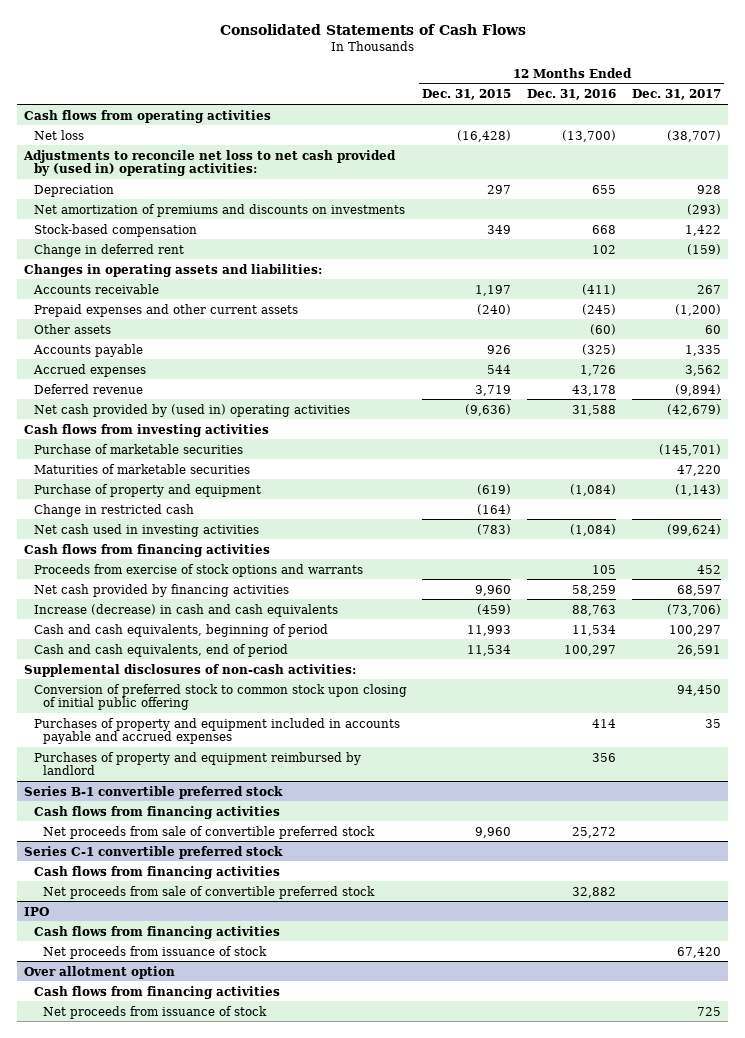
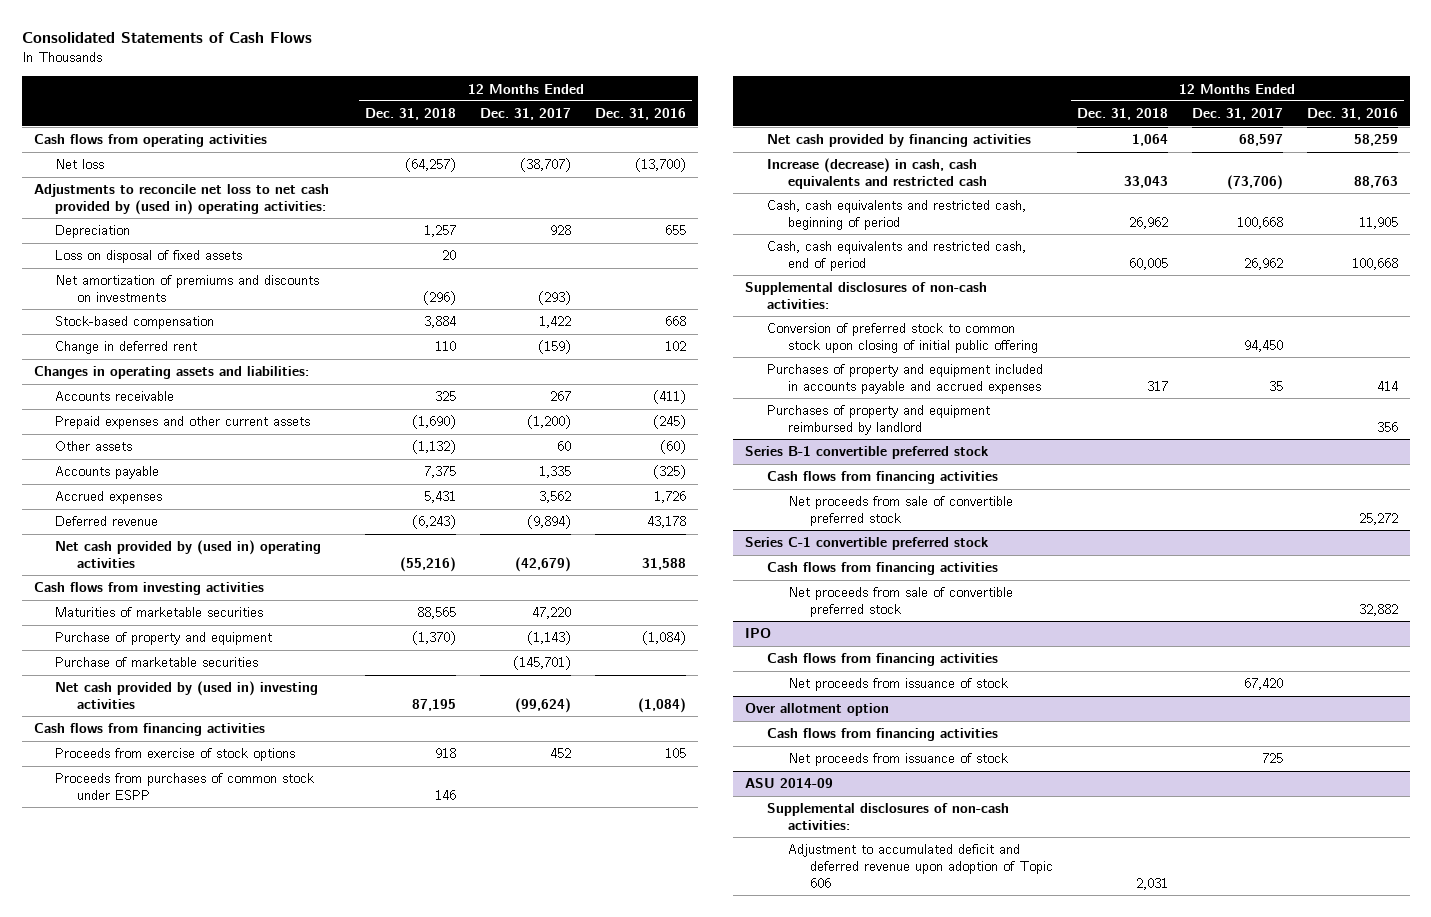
- | 12 Months Ended Dec. 31, 2015 | 12 Months Ended Dec. 31, 2016 | 12 Months Ended Dec. 31, 2017
+ | 12 Months Ended Dec. 31, 2018 | 12 Months Ended Dec. 31, 2017 | 12 Months Ended Dec. 31, 2016
+ Loss on disposal of fixed assets | 20 | |
- Change in restricted cash | (164) | |
- Net cash used in investing activities | (783) | (1,084) | (99,624)
moved down: Purchase of marketable securities | | (145,701) |
+ Net cash provided by (used in) investing activities | 87,195 | (99,624) | (1,084)
- Proceeds from exercise of stock options and warrants | | 105 | 452
+ Proceeds from exercise of stock options | 918 | 452 | 105
+ Proceeds from purchases of common stock under ESPP | 146 | |
- Increase (decrease) in cash and cash equivalents | (459) | 88,763 | (73,706)
- Cash and cash equivalents, beginning of period | 11,993 | 11,534 | 100,297
- Cash and cash equivalents, end of period | 11,534 | 100,297 | 26,591
+ Increase (decrease) in cash, cash equivalents and restricted cash | 33,043 | (73,706) | 88,763
+ Cash, cash equivalents and restricted cash, beginning of period | 26,962 | 100,668 | 11,905
+ Cash, cash equivalents and restricted cash, end of period | 60,005 | 26,962 | 100,668
+ ASU 2014-09
+ Supplemental disclosures of non-cash activities:
+ Adjustment to accumulated deficit and deferred revenue upon adoption of Topic 606 | 2,031 | |

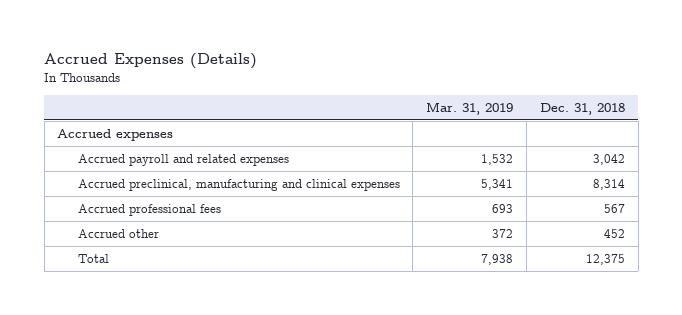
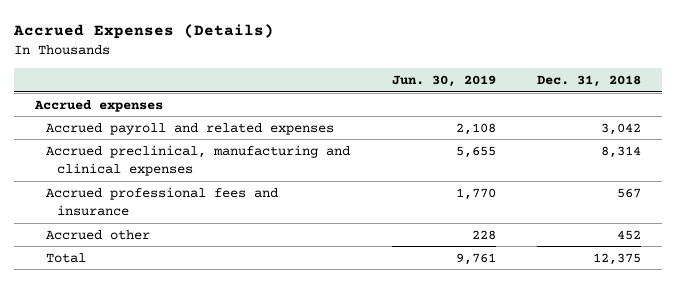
- | Mar. 31, 2019 | Dec. 31, 2018
+ | Jun. 30, 2019 | Dec. 31, 2018
- Accrued professional fees | 693 | 567
+ Accrued professional fees and insurance | 1,770 | 567

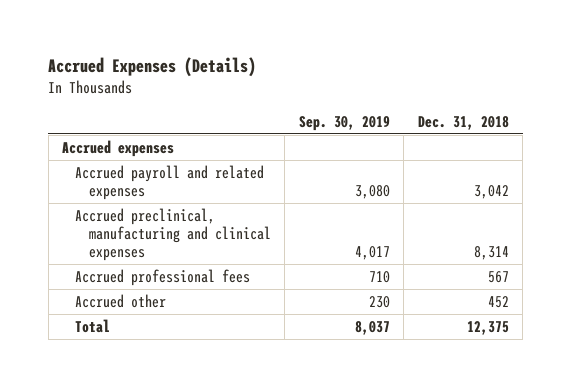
- | Jun. 30, 2019 | Dec. 31, 2018
+ | Sep. 30, 2019 | Dec. 31, 2018
- Accrued professional fees and insurance | 1,770 | 567
+ Accrued professional fees | 710 | 567

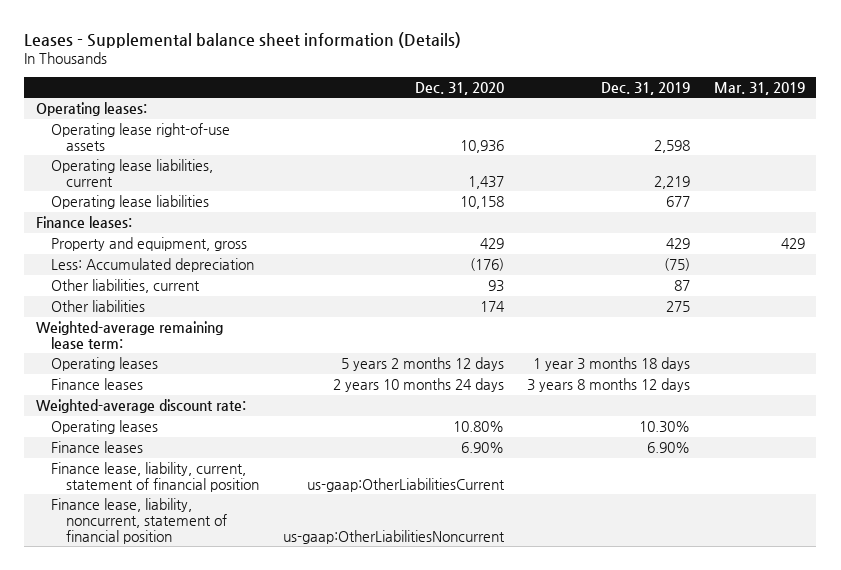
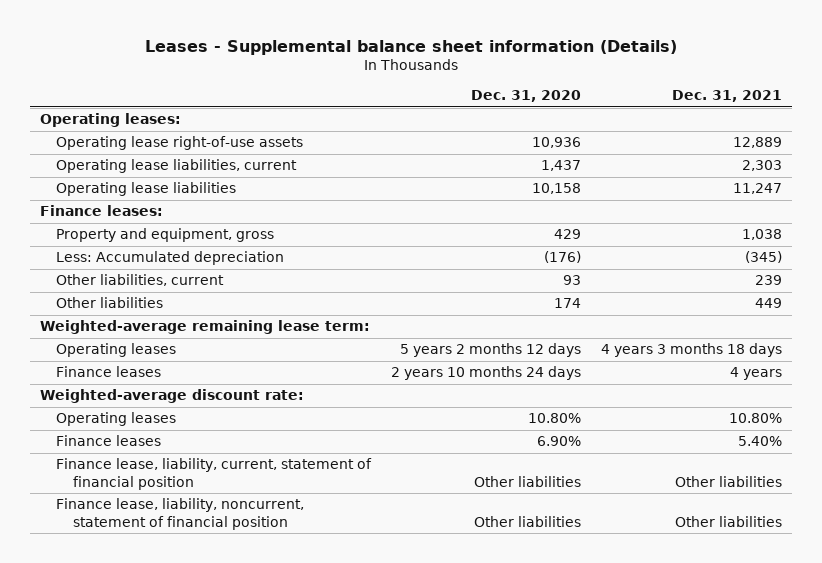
- | Dec. 31, 2020 | Dec. 31, 2019 | Mar. 31, 2019
+ | Dec. 31, 2020 | Dec. 31, 2021
- Finance lease, liability, current, statement of financial position | us-gaap:OtherLiabilitiesCurrent | |
- Finance lease, liability, noncurrent, statement of financial position | us-gaap:OtherLiabilitiesNoncurrent | |
+ Finance lease, liability, current, statement of financial position | Other liabilities | Other liabilities
+ Finance lease, liability, noncurrent, statement of financial position | Other liabilities | Other liabilities

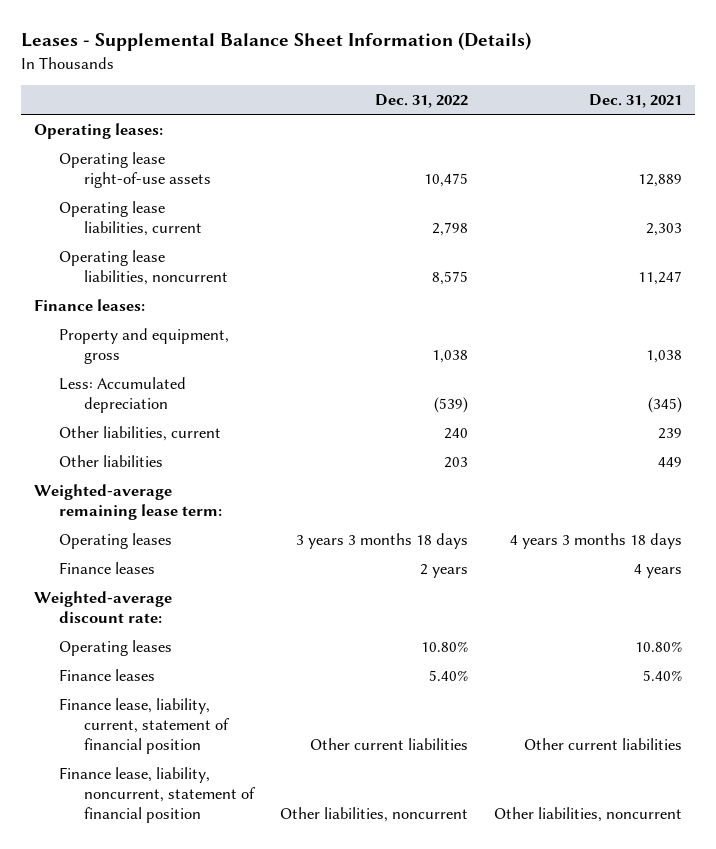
- Leases - Supplemental balance sheet information (Details)
+ Leases - Supplemental Balance Sheet Information (Details)
- | Dec. 31, 2020 | Dec. 31, 2021
+ | Dec. 31, 2022 | Dec. 31, 2021
- Operating lease liabilities | 10,158 | 11,247
+ Operating lease liabilities, noncurrent | 8,575 | 11,247
- Finance lease, liability, current, statement of financial position | Other liabilities | Other liabilities
- Finance lease, liability, noncurrent, statement of financial position | Other liabilities | Other liabilities
+ Finance lease, liability, current, statement of financial position | Other current liabilities | Other current liabilities
+ Finance lease, liability, noncurrent, statement of financial position | Other liabilities, noncurrent | Other liabilities, noncurrent

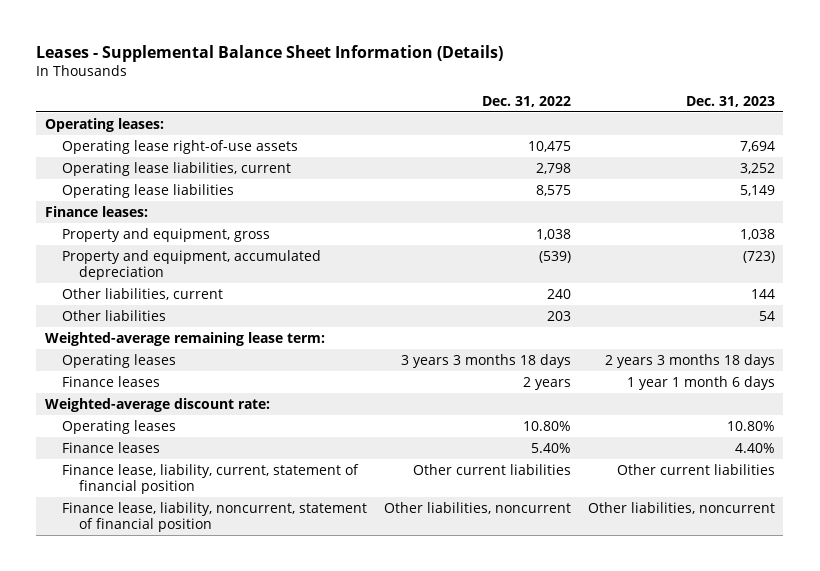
- | Dec. 31, 2022 | Dec. 31, 2021
+ | Dec. 31, 2022 | Dec. 31, 2023
- Operating lease liabilities, noncurrent | 8,575 | 11,247
+ Operating lease liabilities | 8,575 | 5,149
- Less: Accumulated depreciation | (539) | (345)
+ Property and equipment, accumulated depreciation | (539) | (723)

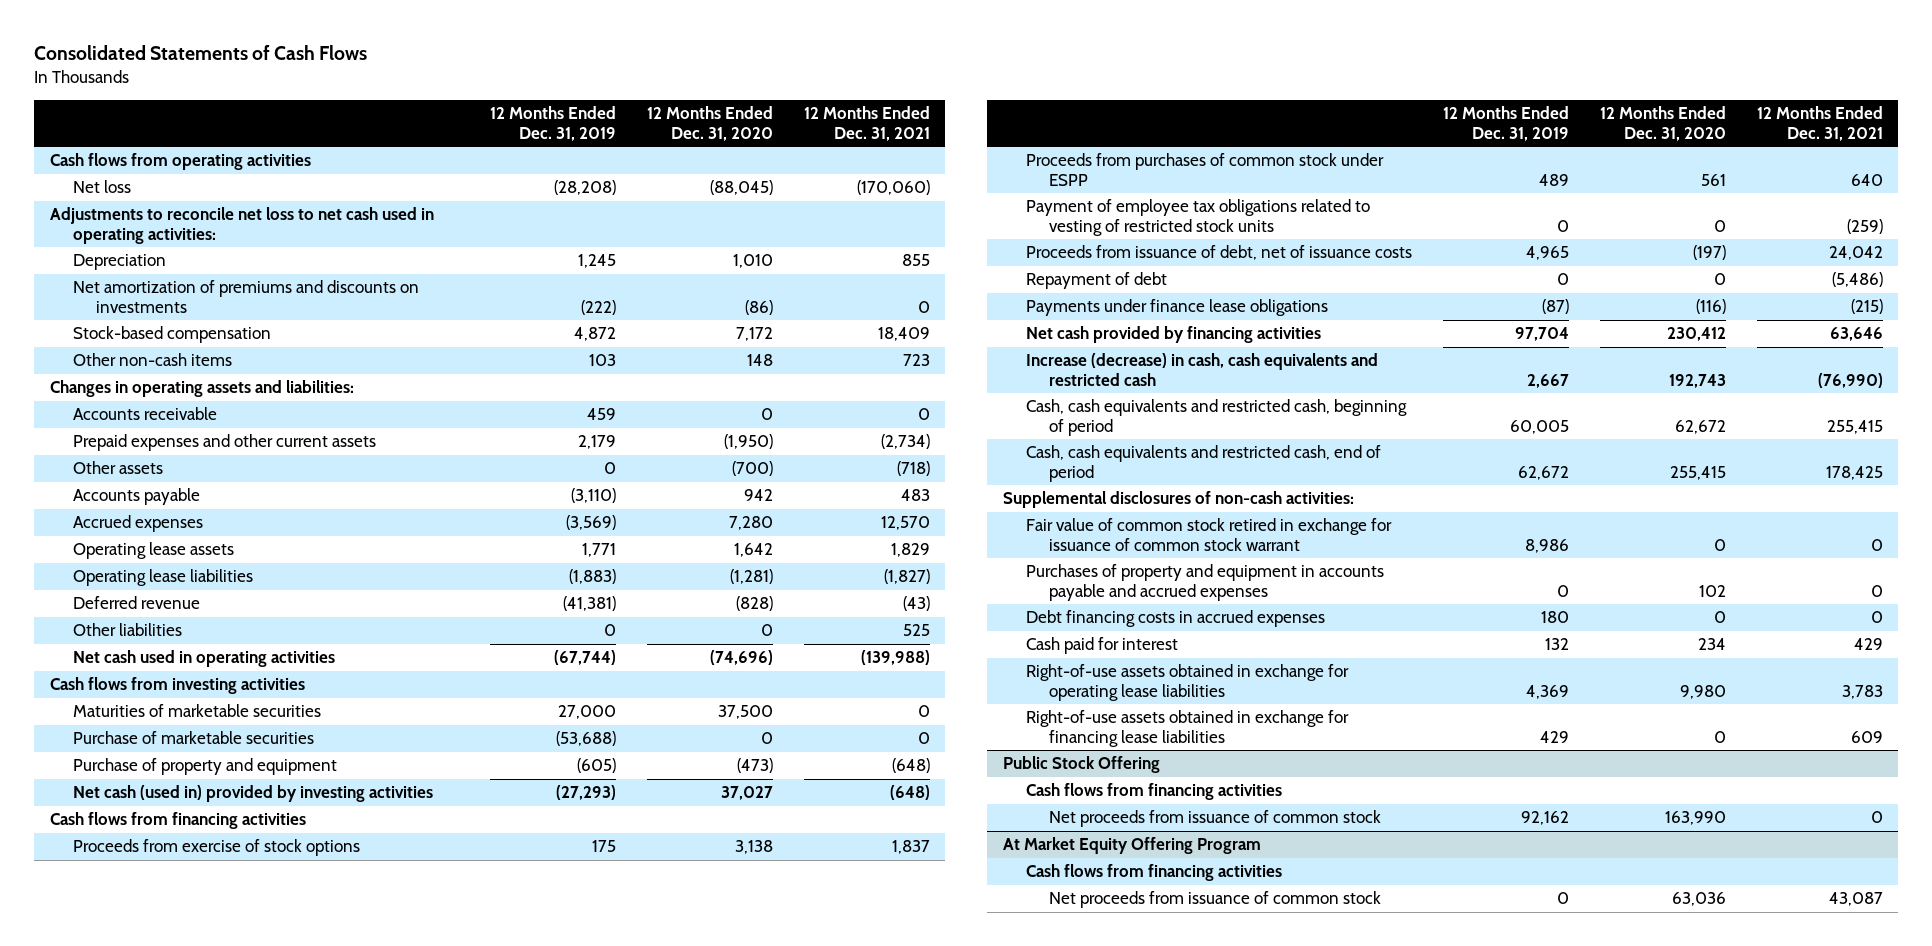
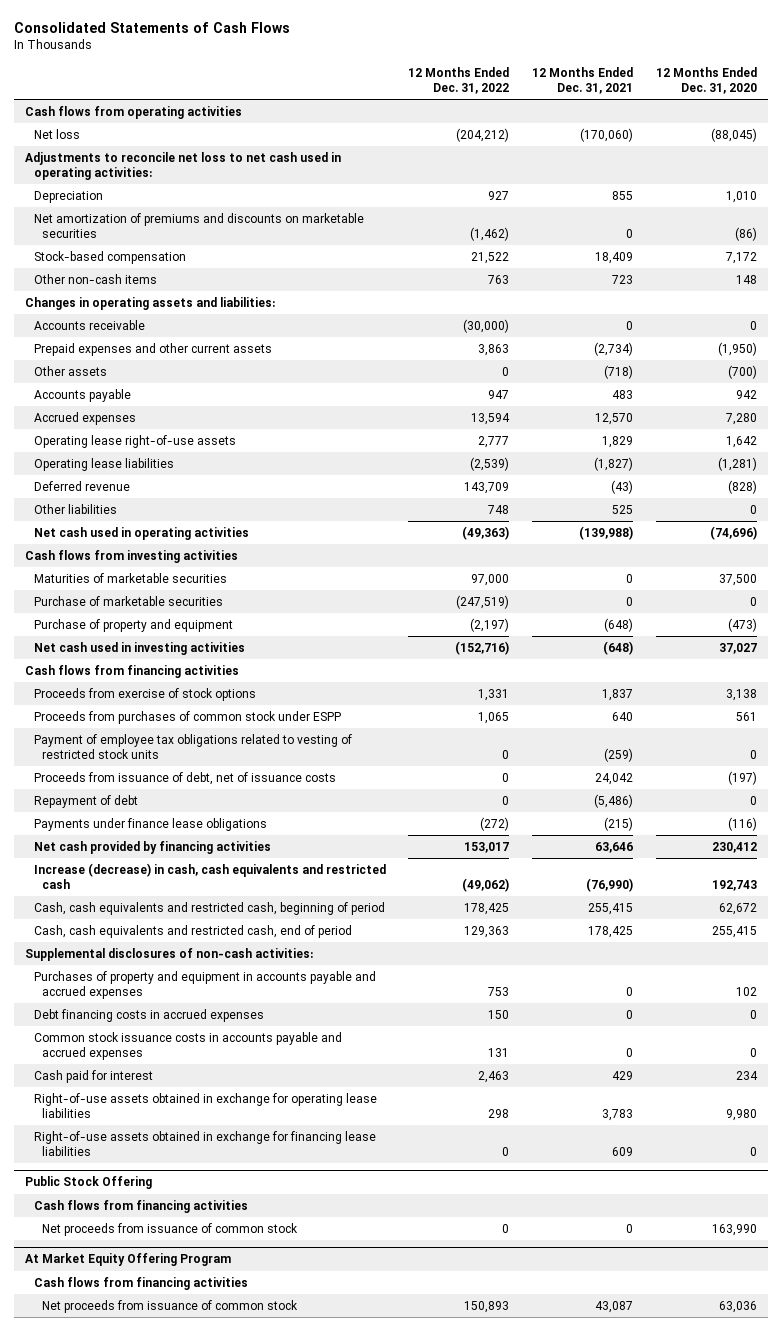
- | 12 Months Ended Dec. 31, 2019 | 12 Months Ended Dec. 31, 2020 | 12 Months Ended Dec. 31, 2021
+ | 12 Months Ended Dec. 31, 2022 | 12 Months Ended Dec. 31, 2021 | 12 Months Ended Dec. 31, 2020
- Net amortization of premiums and discounts on investments | (222) | (86) | 0
+ Net amortization of premiums and discounts on marketable securities | (1,462) | 0 | (86)
- Operating lease assets | 1,771 | 1,642 | 1,829
+ Operating lease right-of-use assets | 2,777 | 1,829 | 1,642
- Net cash (used in) provided by investing activities | (27,293) | 37,027 | (648)
+ Net cash used in investing activities | (152,716) | (648) | 37,027
- Fair value of common stock retired in exchange for issuance of common stock warrant | 8,986 | 0 | 0
+ Common stock issuance costs in accounts payable and accrued expenses | 131 | 0 | 0

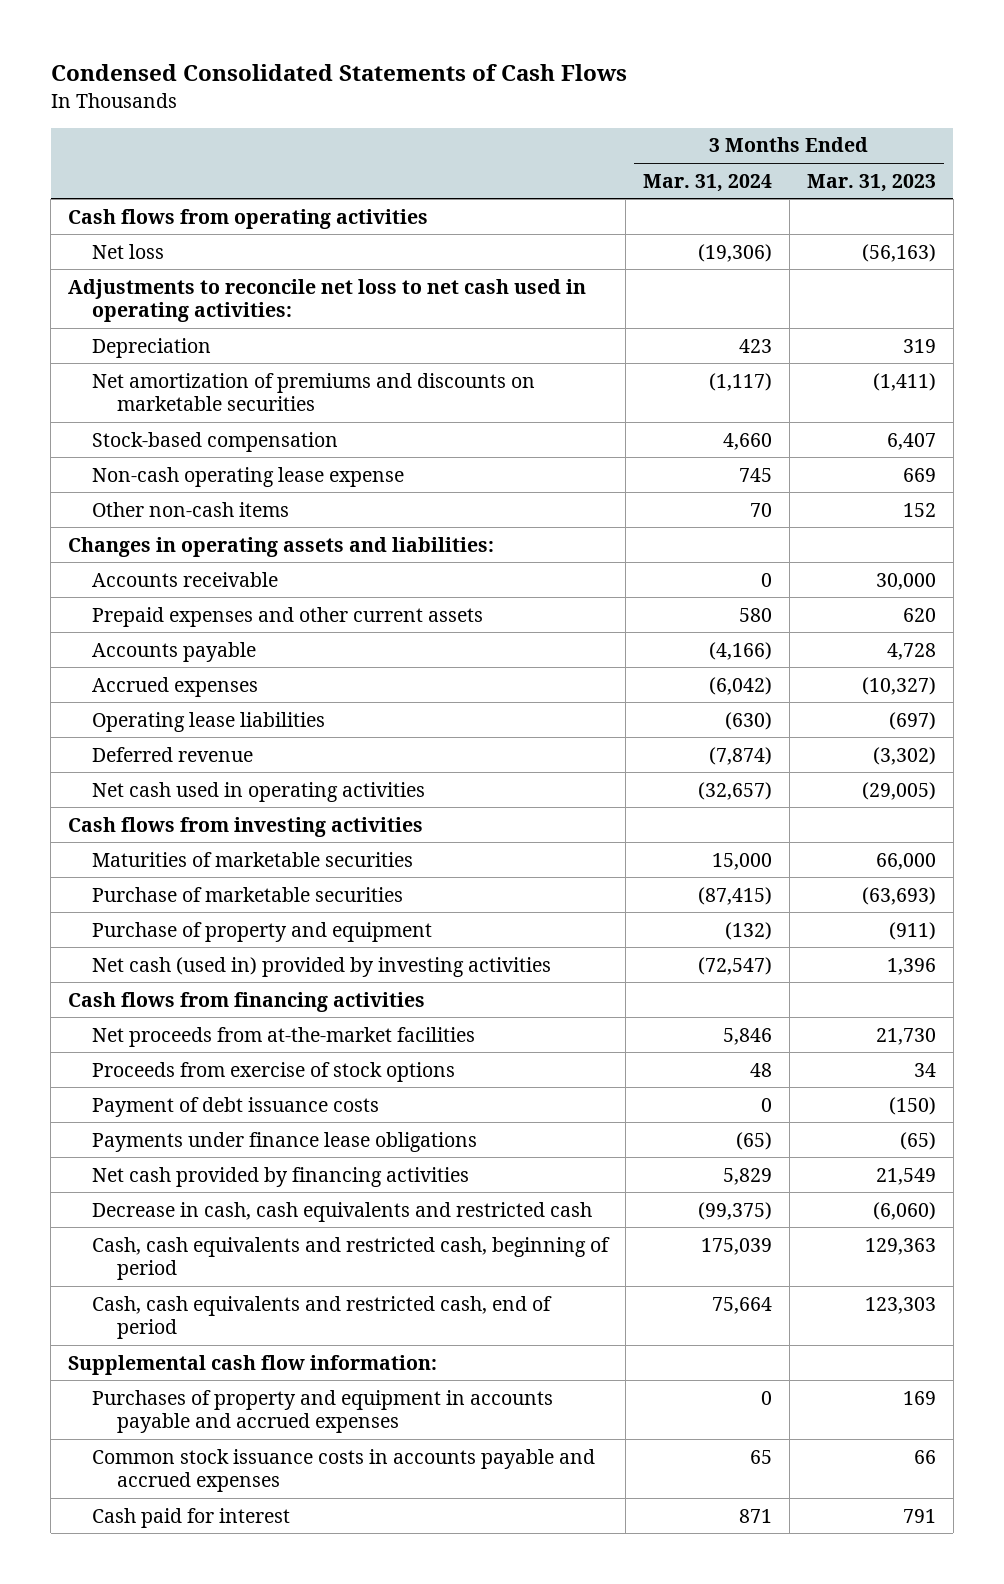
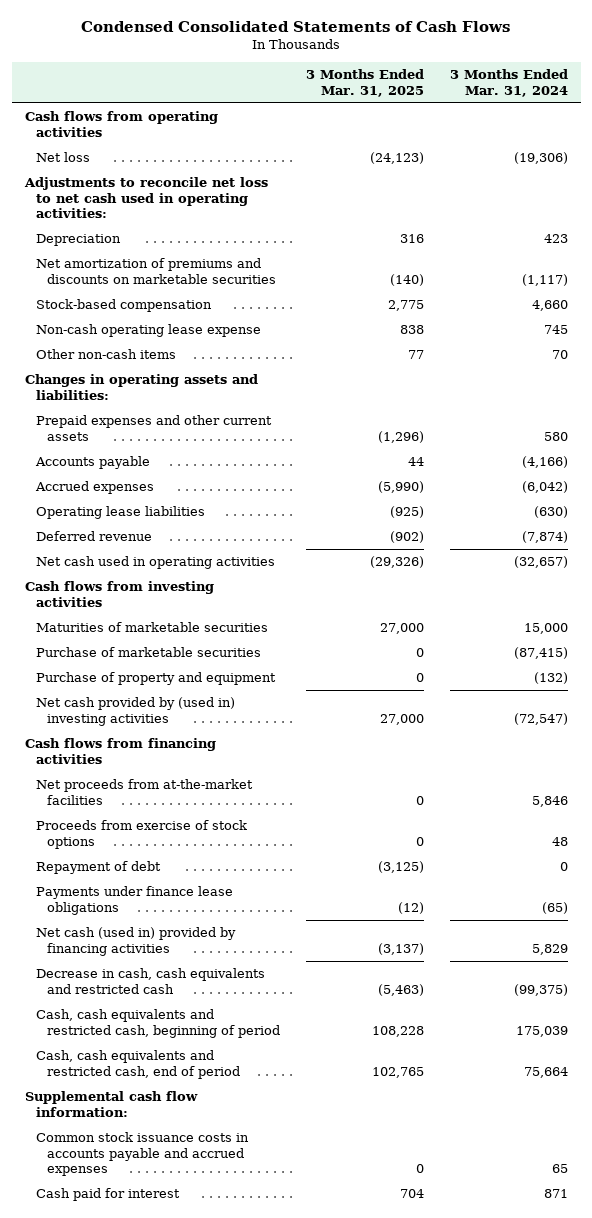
- | 3 Months Ended Mar. 31, 2024 | 3 Months Ended Mar. 31, 2023
+ | 3 Months Ended Mar. 31, 2025 | 3 Months Ended Mar. 31, 2024
- Accounts receivable | 0 | 30,000
- Net cash (used in) provided by investing activities | (72,547) | 1,396
+ Net cash provided by (used in) investing activities | 27,000 | (72,547)
- Payment of debt issuance costs | 0 | (150)
+ Repayment of debt | (3,125) | 0
- Net cash provided by financing activities | 5,829 | 21,549
+ Net cash (used in) provided by financing activities | (3,137) | 5,829
- Purchases of property and equipment in accounts payable and accrued expenses | 0 | 169

